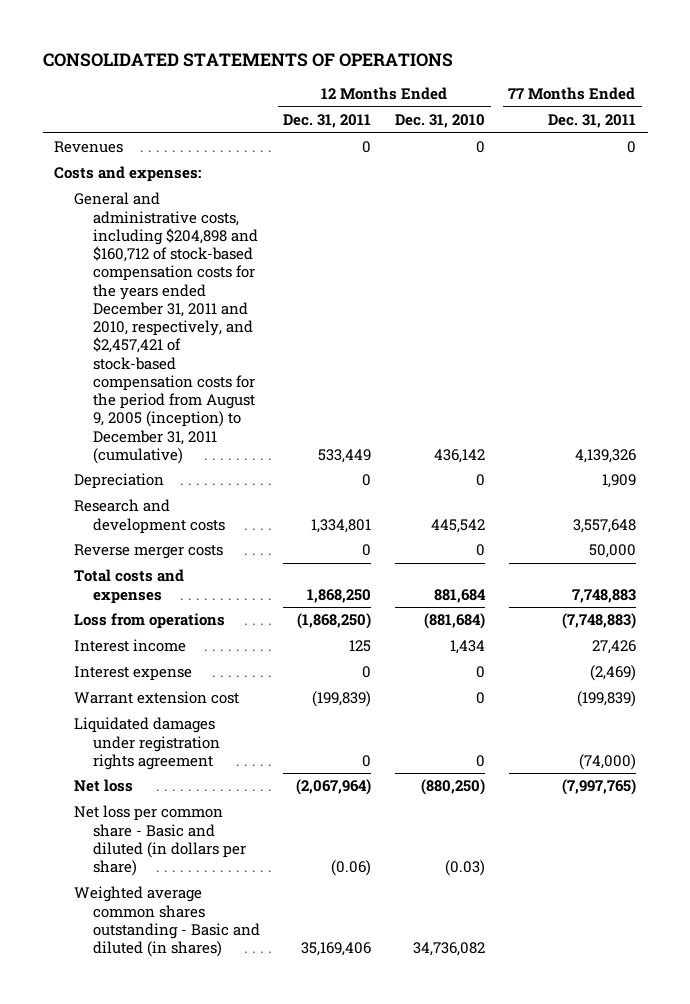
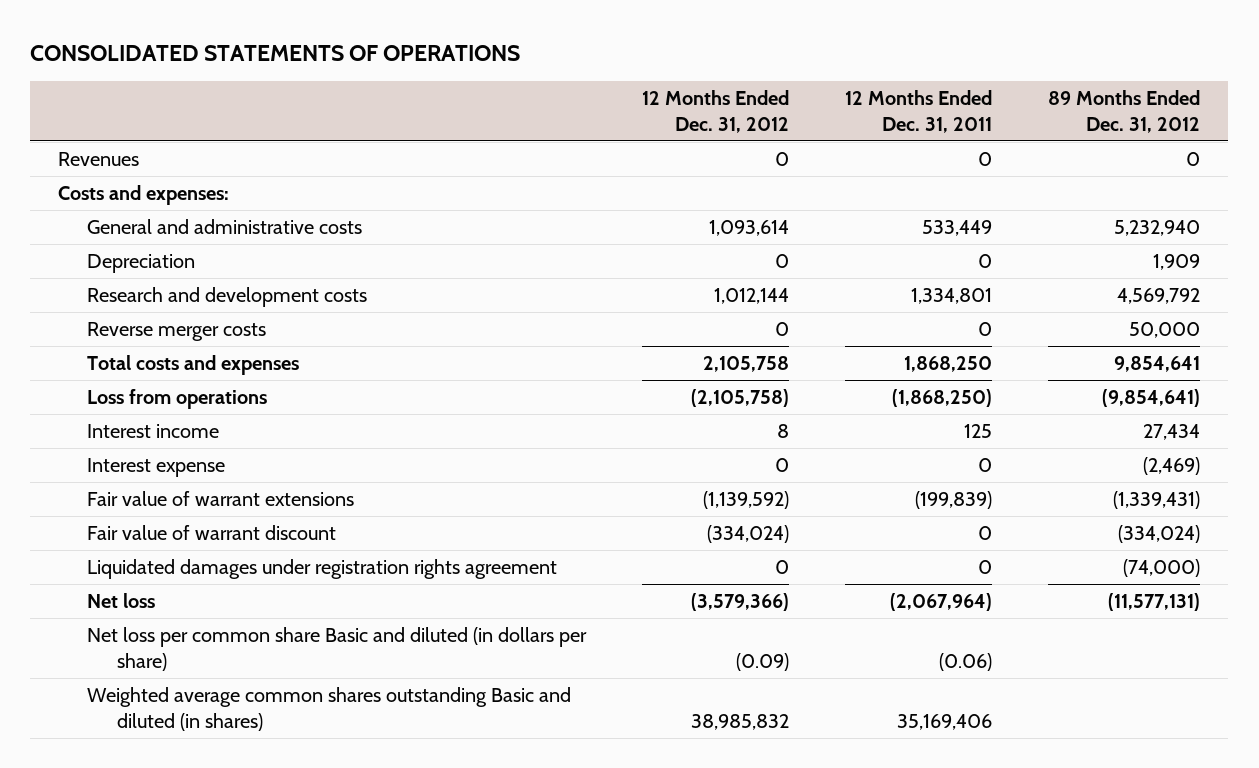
- | 12 Months Ended Dec. 31, 2011 | 12 Months Ended Dec. 31, 2010 | 77 Months Ended Dec. 31, 2011
+ | 12 Months Ended Dec. 31, 2012 | 12 Months Ended Dec. 31, 2011 | 89 Months Ended Dec. 31, 2012
- General and administrative costs, including $204,898 and $160,712 of stock-based compensation costs for the years ended December 31, 2011 and 2010, respectively, and $2,457,421 of stock-based compensation costs for the period from August 9, 2005 (inception) to December 31, 2011 (cumulative) | 533,449 | 436,142 | 4,139,326
+ General and administrative costs | 1,093,614 | 533,449 | 5,232,940
- Warrant extension cost | (199,839) | 0 | (199,839)
+ Fair value of warrant extensions | (1,139,592) | (199,839) | (1,339,431)
+ Fair value of warrant discount | (334,024) | 0 | (334,024)
- Net loss per common share - Basic and diluted (in dollars per share) | (0.06) | (0.03) |
- Weighted average common shares outstanding - Basic and diluted (in shares) | 35,169,406 | 34,736,082 |
+ Net loss per common share Basic and diluted (in dollars per share) | (0.09) | (0.06) |
+ Weighted average common shares outstanding Basic and diluted (in shares) | 38,985,832 | 35,169,406 |

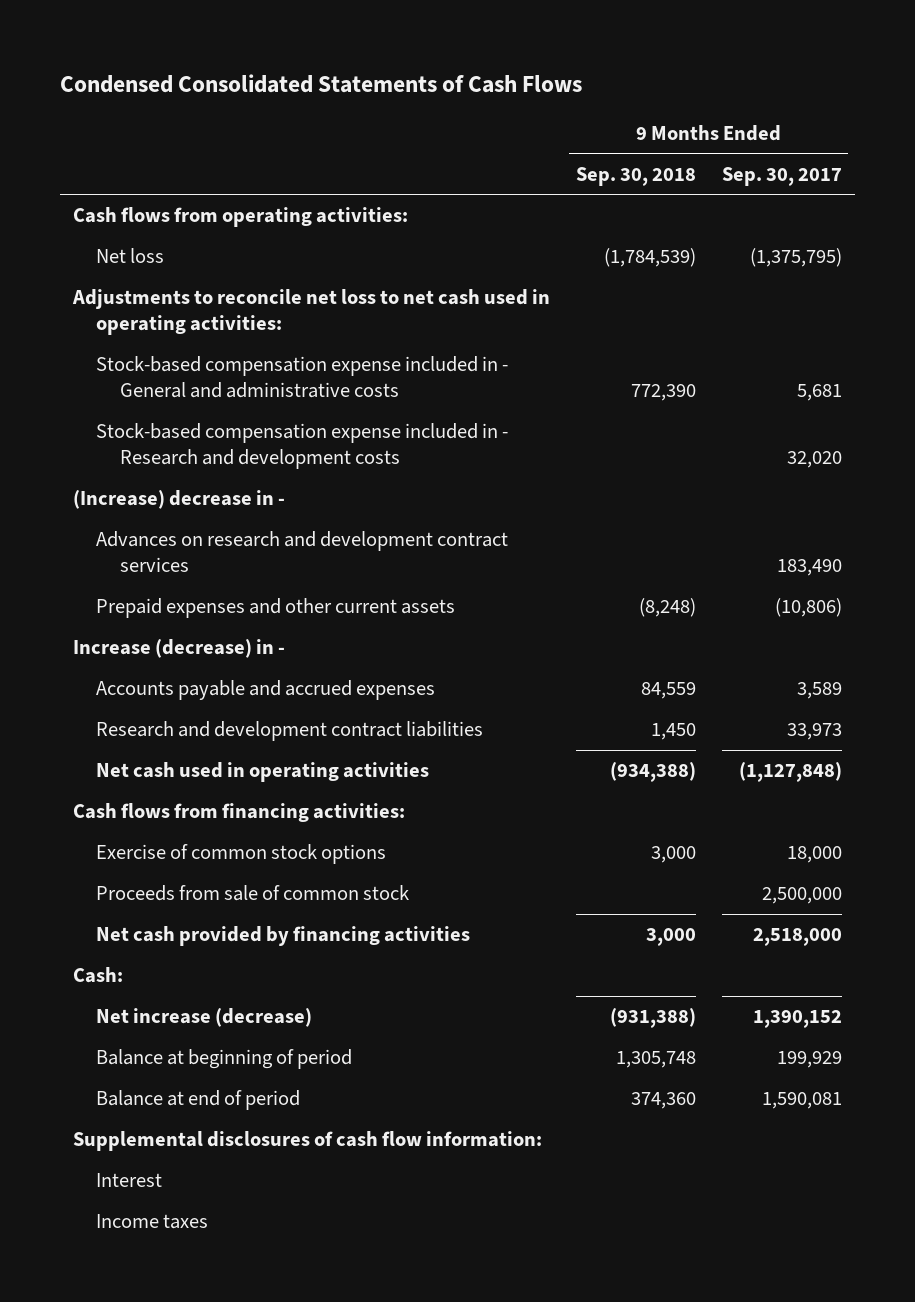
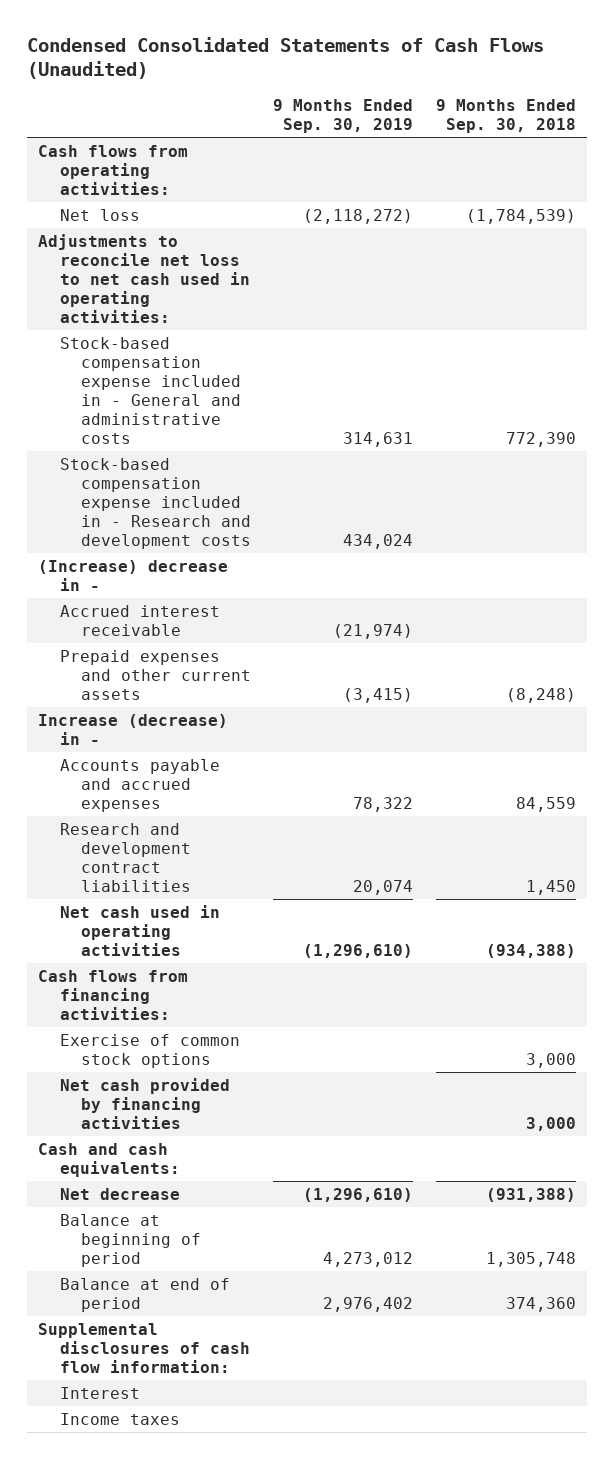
- Condensed Consolidated Statements of Cash Flows
+ Condensed Consolidated Statements of Cash Flows (Unaudited)
- | 9 Months Ended Sep. 30, 2018 | 9 Months Ended Sep. 30, 2017
+ | 9 Months Ended Sep. 30, 2019 | 9 Months Ended Sep. 30, 2018
- Advances on research and development contract services | | 183,490
+ Accrued interest receivable | (21,974) |
- Proceeds from sale of common stock | | 2,500,000
- Cash:
- Net increase (decrease) | (931,388) | 1,390,152
+ Cash and cash equivalents:
+ Net decrease | (1,296,610) | (931,388)

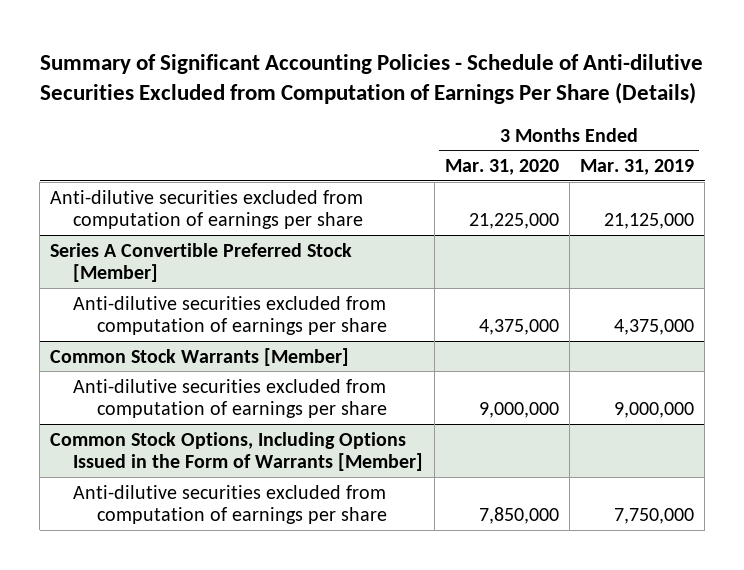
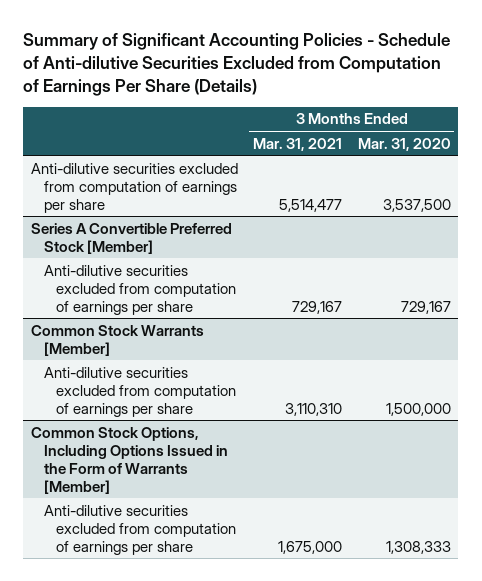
- | 3 Months Ended Mar. 31, 2020 | 3 Months Ended Mar. 31, 2019
+ | 3 Months Ended Mar. 31, 2021 | 3 Months Ended Mar. 31, 2020
- Anti-dilutive securities excluded from computation of earnings per share | 21,225,000 | 21,125,000
+ Anti-dilutive securities excluded from computation of earnings per share | 5,514,477 | 3,537,500
@ Series A Convertible Preferred Stock [Member]
- Anti-dilutive securities excluded from computation of earnings per share | 4,375,000 | 4,375,000
+ Anti-dilutive securities excluded from computation of earnings per share | 729,167 | 729,167
@ Common Stock Warrants [Member]
- Anti-dilutive securities excluded from computation of earnings per share | 9,000,000 | 9,000,000
+ Anti-dilutive securities excluded from computation of earnings per share | 3,110,310 | 1,500,000
@ Common Stock Options, Including Options Issued in the Form of Warrants [Member]
- Anti-dilutive securities excluded from computation of earnings per share | 7,850,000 | 7,750,000
+ Anti-dilutive securities excluded from computation of earnings per share | 1,675,000 | 1,308,333

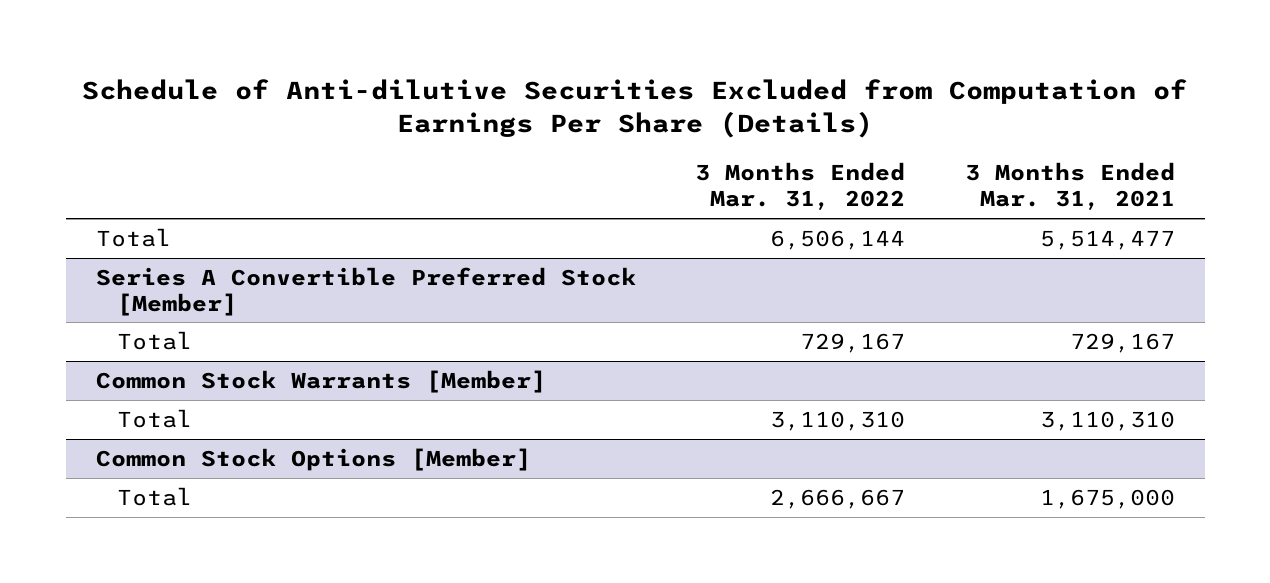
- Summary of Significant Accounting Policies - Schedule of Anti-dilutive Securities Excluded from Computation of Earnings Per Share (Details)
+ Schedule of Anti-dilutive Securities Excluded from Computation of Earnings Per Share (Details)
- | 3 Months Ended Mar. 31, 2021 | 3 Months Ended Mar. 31, 2020
+ | 3 Months Ended Mar. 31, 2022 | 3 Months Ended Mar. 31, 2021
- Anti-dilutive securities excluded from computation of earnings per share | 5,514,477 | 3,537,500
+ Total | 6,506,144 | 5,514,477
@ Series A Convertible Preferred Stock [Member]
- Anti-dilutive securities excluded from computation of earnings per share | 729,167 | 729,167
+ Total | 729,167 | 729,167
@ Common Stock Warrants [Member]
- Anti-dilutive securities excluded from computation of earnings per share | 3,110,310 | 1,500,000
- Common Stock Options, Including Options Issued in the Form of Warrants [Member]
- Anti-dilutive securities excluded from computation of earnings per share | 1,675,000 | 1,308,333
@ Common Stock Warrants [Member]
+ Total | 3,110,310 | 3,110,310
+ Common Stock Options [Member]
+ Total | 2,666,667 | 1,675,000

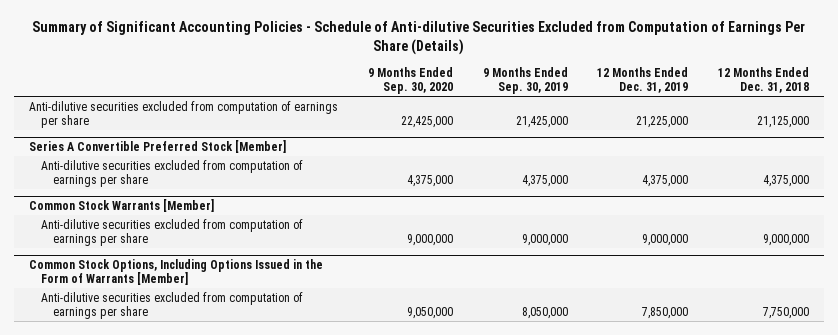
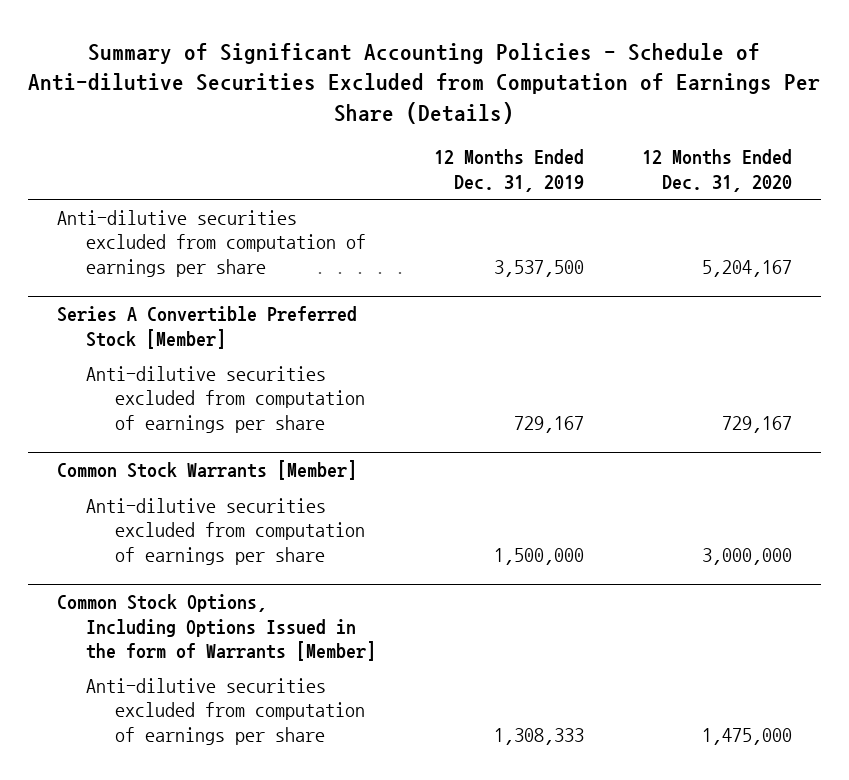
- | 9 Months Ended Sep. 30, 2020 | 9 Months Ended Sep. 30, 2019 | 12 Months Ended Dec. 31, 2019 | 12 Months Ended Dec. 31, 2018
+ | 12 Months Ended Dec. 31, 2019 | 12 Months Ended Dec. 31, 2020
- Anti-dilutive securities excluded from computation of earnings per share | 22,425,000 | 21,425,000 | 21,225,000 | 21,125,000
+ Anti-dilutive securities excluded from computation of earnings per share | 3,537,500 | 5,204,167
@ Series A Convertible Preferred Stock [Member]
- Anti-dilutive securities excluded from computation of earnings per share | 4,375,000 | 4,375,000 | 4,375,000 | 4,375,000
+ Anti-dilutive securities excluded from computation of earnings per share | 729,167 | 729,167
@ Common Stock Warrants [Member]
- Anti-dilutive securities excluded from computation of earnings per share | 9,000,000 | 9,000,000 | 9,000,000 | 9,000,000
- Common Stock Options, Including Options Issued in the Form of Warrants [Member]
- Anti-dilutive securities excluded from computation of earnings per share | 9,050,000 | 8,050,000 | 7,850,000 | 7,750,000
@ Common Stock Warrants [Member]
+ Anti-dilutive securities excluded from computation of earnings per share | 1,500,000 | 3,000,000
+ Common Stock Options, Including Options Issued in the form of Warrants [Member]
+ Anti-dilutive securities excluded from computation of earnings per share | 1,308,333 | 1,475,000

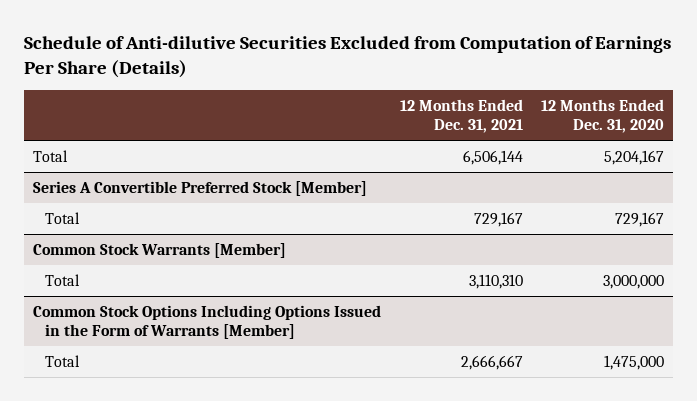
- Summary of Significant Accounting Policies - Schedule of Anti-dilutive Securities Excluded from Computation of Earnings Per Share (Details)
+ Schedule of Anti-dilutive Securities Excluded from Computation of Earnings Per Share (Details)
- | 12 Months Ended Dec. 31, 2019 | 12 Months Ended Dec. 31, 2020
+ | 12 Months Ended Dec. 31, 2021 | 12 Months Ended Dec. 31, 2020
- Anti-dilutive securities excluded from computation of earnings per share | 3,537,500 | 5,204,167
+ Total | 6,506,144 | 5,204,167
@ Series A Convertible Preferred Stock [Member]
- Anti-dilutive securities excluded from computation of earnings per share | 729,167 | 729,167
+ Total | 729,167 | 729,167
@ Common Stock Warrants [Member]
- Anti-dilutive securities excluded from computation of earnings per share | 1,500,000 | 3,000,000
- Common Stock Options, Including Options Issued in the form of Warrants [Member]
- Anti-dilutive securities excluded from computation of earnings per share | 1,308,333 | 1,475,000
@ Common Stock Warrants [Member]
+ Total | 3,110,310 | 3,000,000
+ Common Stock Options Including Options Issued in the Form of Warrants [Member]
+ Total | 2,666,667 | 1,475,000

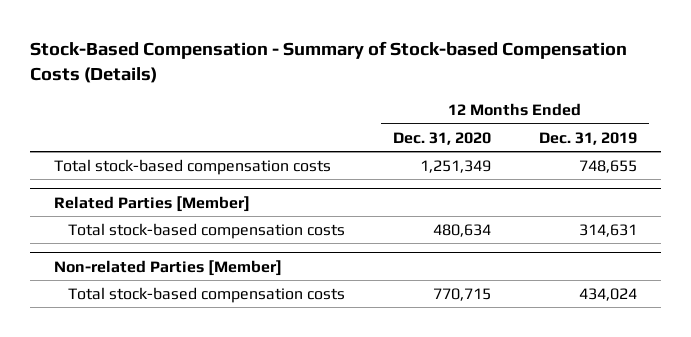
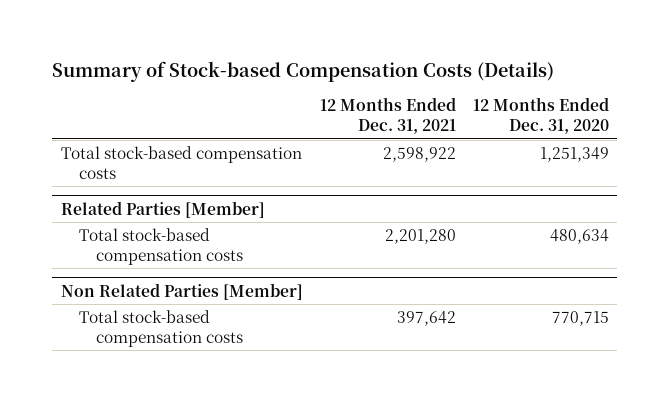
- Stock-Based Compensation - Summary of Stock-based Compensation Costs (Details)
+ Summary of Stock-based Compensation Costs (Details)
- | 12 Months Ended Dec. 31, 2020 | 12 Months Ended Dec. 31, 2019
+ | 12 Months Ended Dec. 31, 2021 | 12 Months Ended Dec. 31, 2020
- Non-related Parties [Member]
+ Non Related Parties [Member]

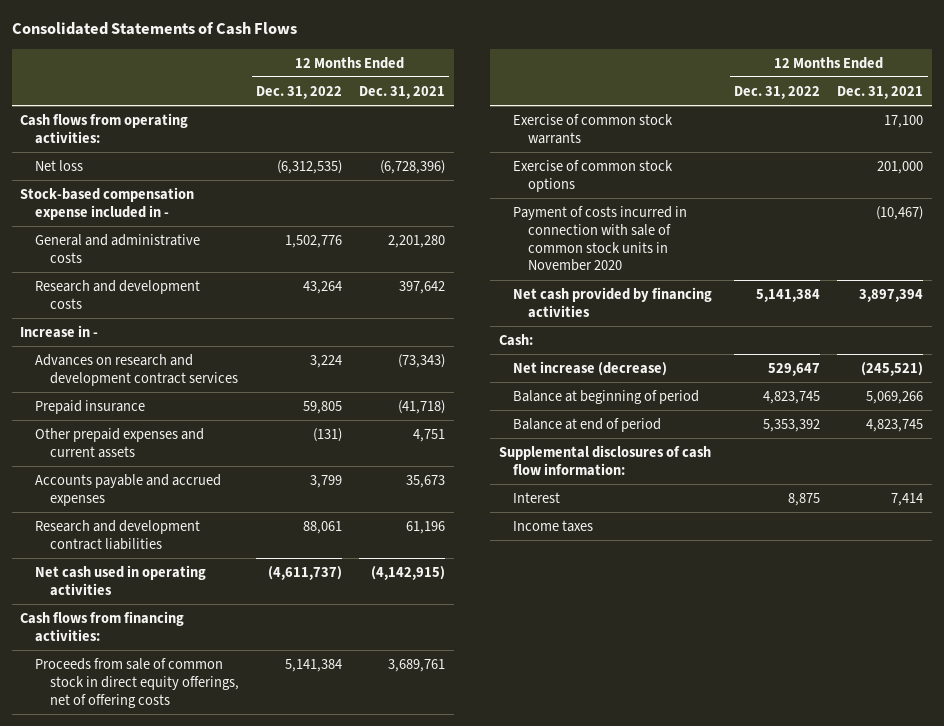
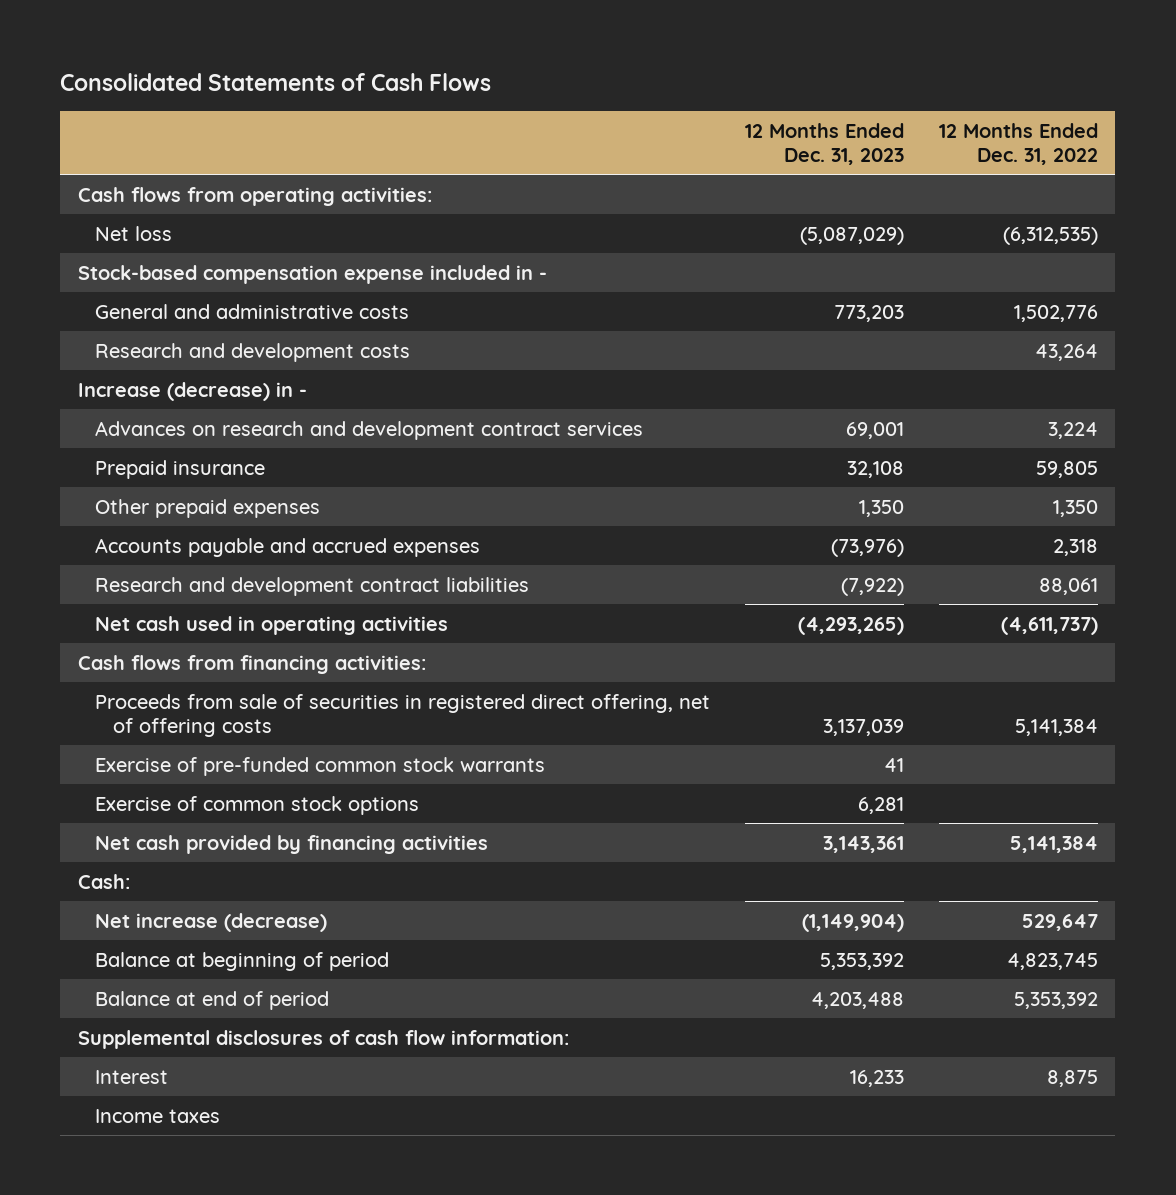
- | 12 Months Ended Dec. 31, 2022 | 12 Months Ended Dec. 31, 2021
+ | 12 Months Ended Dec. 31, 2023 | 12 Months Ended Dec. 31, 2022
- Increase in -
+ Increase (decrease) in -
- Other prepaid expenses and current assets | (131) | 4,751
- Accounts payable and accrued expenses | 3,799 | 35,673
+ Other prepaid expenses | 1,350 | 1,350
+ Accounts payable and accrued expenses | (73,976) | 2,318
- Proceeds from sale of common stock in direct equity offerings, net of offering costs | 5,141,384 | 3,689,761
- Exercise of common stock warrants | | 17,100
+ Proceeds from sale of securities in registered direct offering, net of offering costs | 3,137,039 | 5,141,384
+ Exercise of pre-funded common stock warrants | 41 |
- Payment of costs incurred in connection with sale of common stock units in November 2020 | | (10,467)

